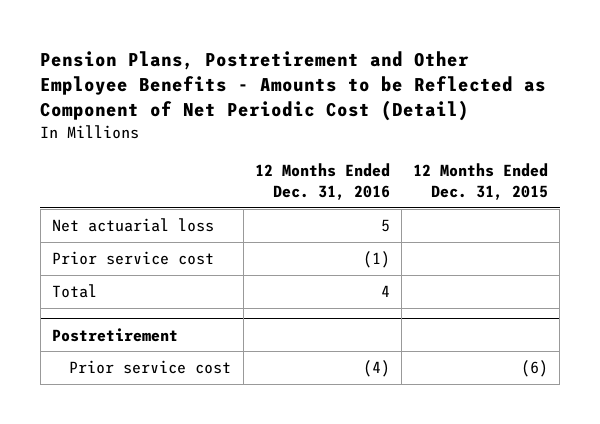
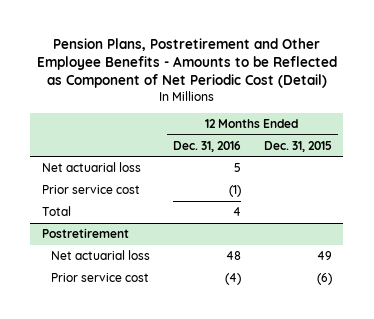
@ Postretirement
+ Net actuarial loss | 48 | 49

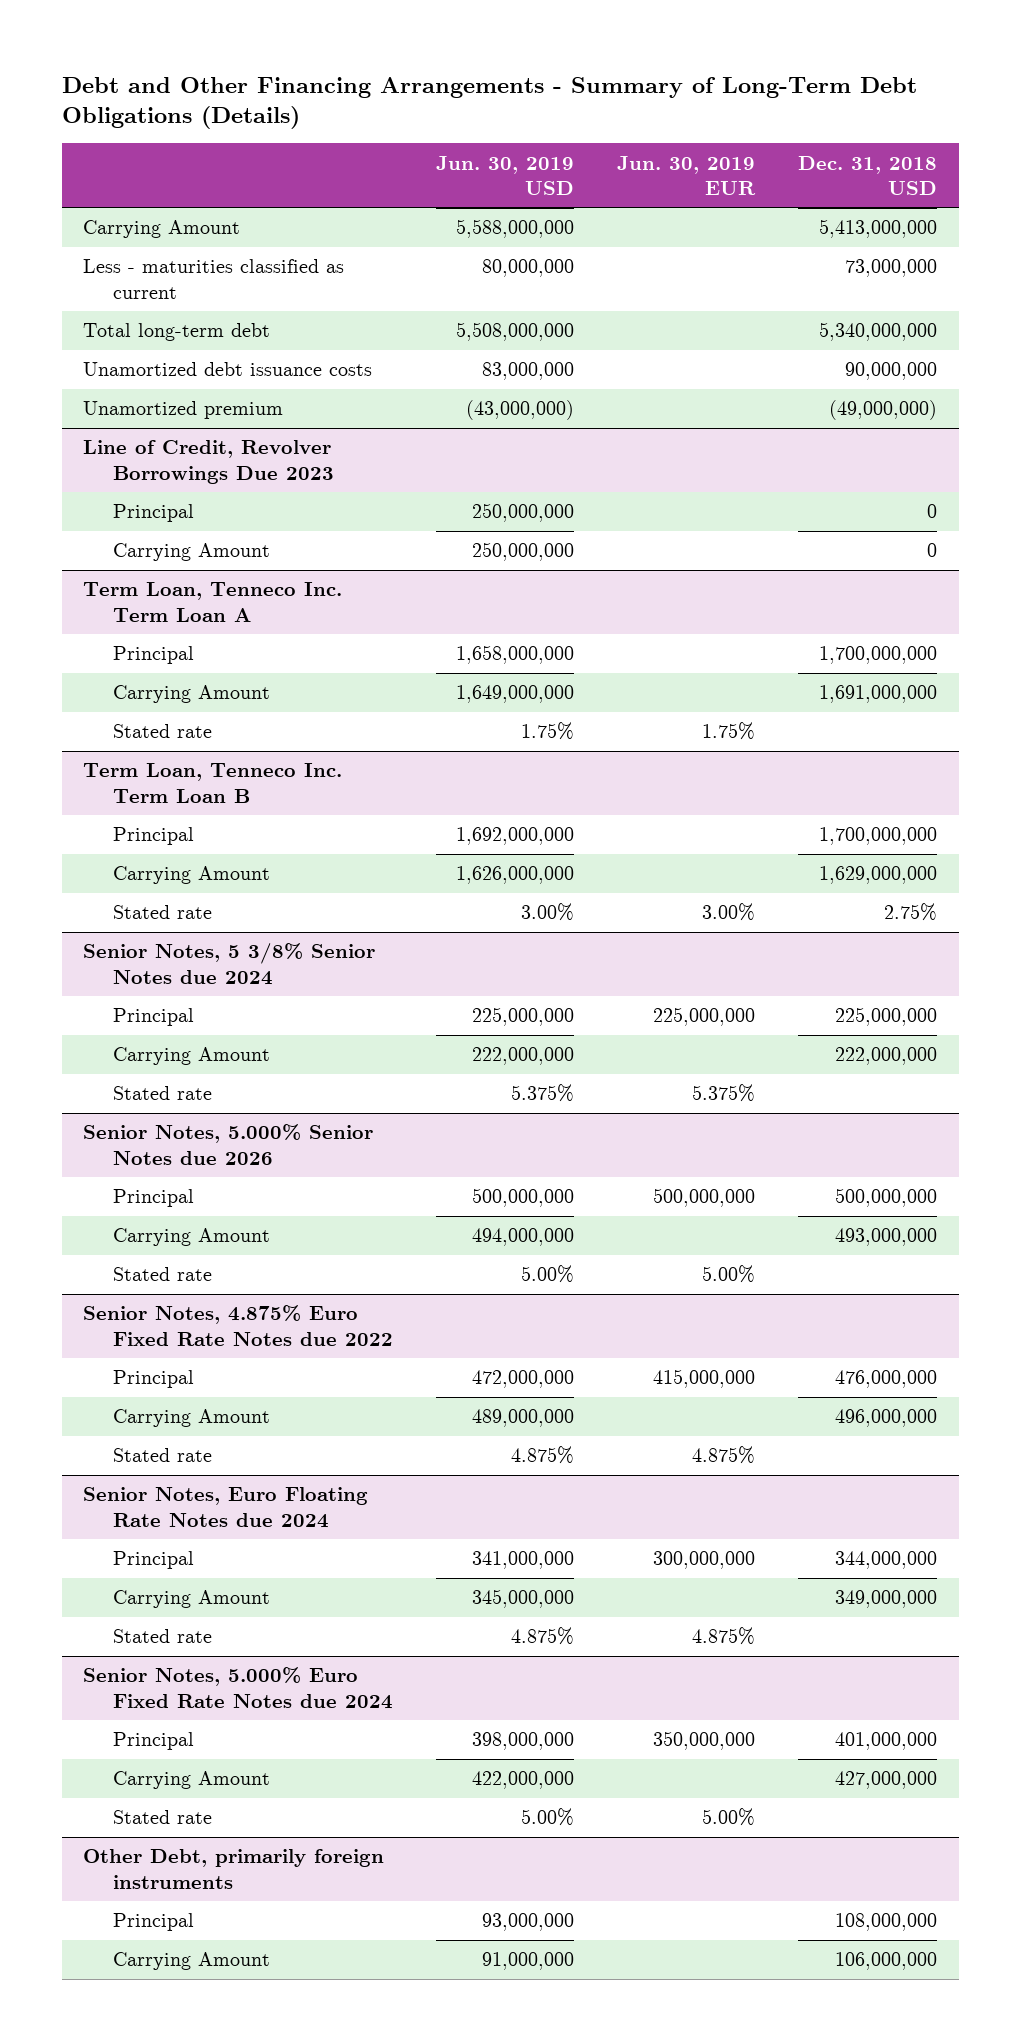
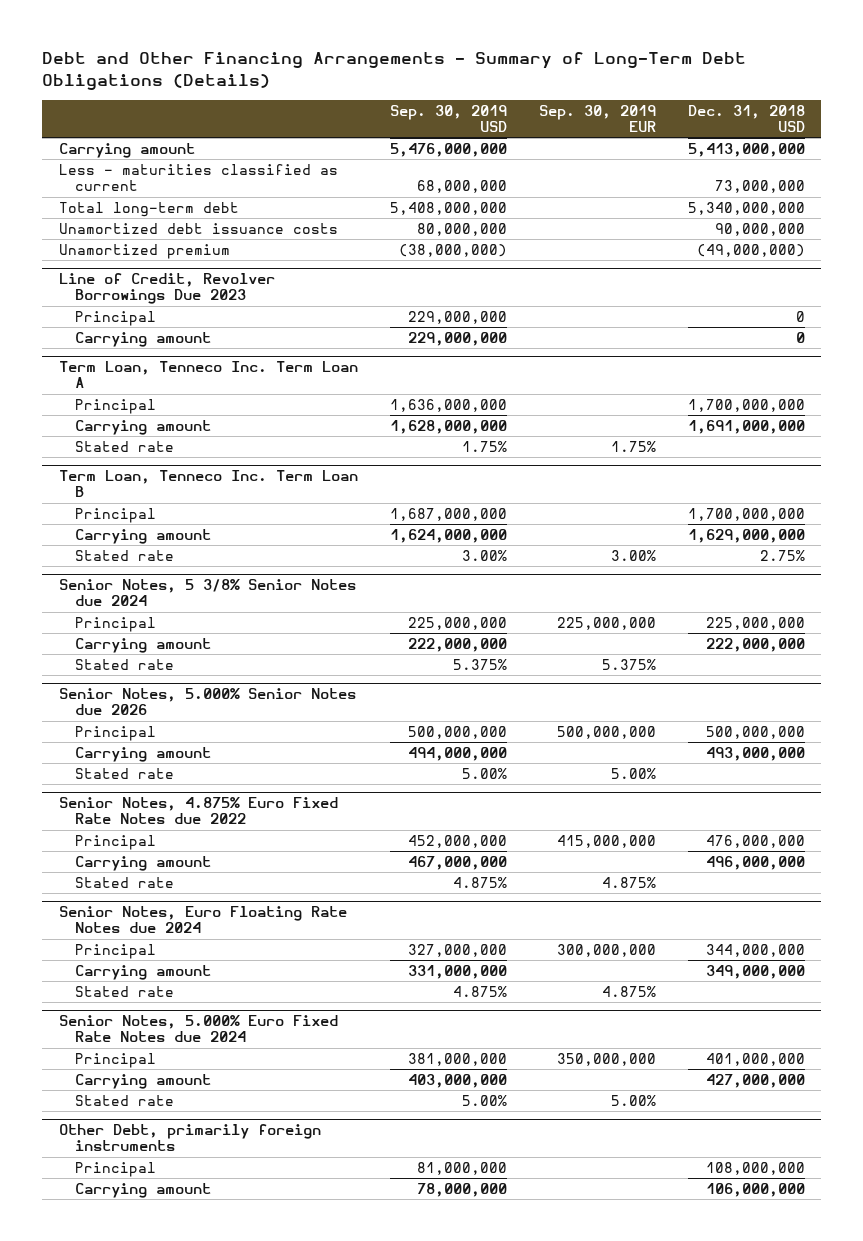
- | Jun. 30, 2019 USD | Jun. 30, 2019 EUR | Dec. 31, 2018 USD
+ | Sep. 30, 2019 USD | Sep. 30, 2019 EUR | Dec. 31, 2018 USD
- Carrying Amount | 5,588,000,000 | | 5,413,000,000
+ Carrying amount | 5,476,000,000 | | 5,413,000,000
@ Line of Credit, Revolver Borrowings Due 2023
- Carrying Amount | 250,000,000 | | 0
+ Carrying amount | 229,000,000 | | 0
@ Term Loan, Tenneco Inc. Term Loan A
- Carrying Amount | 1,649,000,000 | | 1,691,000,000
+ Carrying amount | 1,628,000,000 | | 1,691,000,000
@ Term Loan, Tenneco Inc. Term Loan B
- Carrying Amount | 1,626,000,000 | | 1,629,000,000
+ Carrying amount | 1,624,000,000 | | 1,629,000,000
@ Senior Notes, 5 3/8% Senior Notes due 2024
- Carrying Amount | 222,000,000 | | 222,000,000
+ Carrying amount | 222,000,000 | | 222,000,000
@ Senior Notes, 5.000% Senior Notes due 2026
- Carrying Amount | 494,000,000 | | 493,000,000
+ Carrying amount | 494,000,000 | | 493,000,000
@ Senior Notes, 4.875% Euro Fixed Rate Notes due 2022
- Carrying Amount | 489,000,000 | | 496,000,000
+ Carrying amount | 467,000,000 | | 496,000,000
@ Senior Notes, Euro Floating Rate Notes due 2024
- Carrying Amount | 345,000,000 | | 349,000,000
+ Carrying amount | 331,000,000 | | 349,000,000
@ Senior Notes, 5.000% Euro Fixed Rate Notes due 2024
- Carrying Amount | 422,000,000 | | 427,000,000
+ Carrying amount | 403,000,000 | | 427,000,000
@ Other Debt, primarily foreign instruments
- Carrying Amount | 91,000,000 | | 106,000,000
+ Carrying amount | 78,000,000 | | 106,000,000

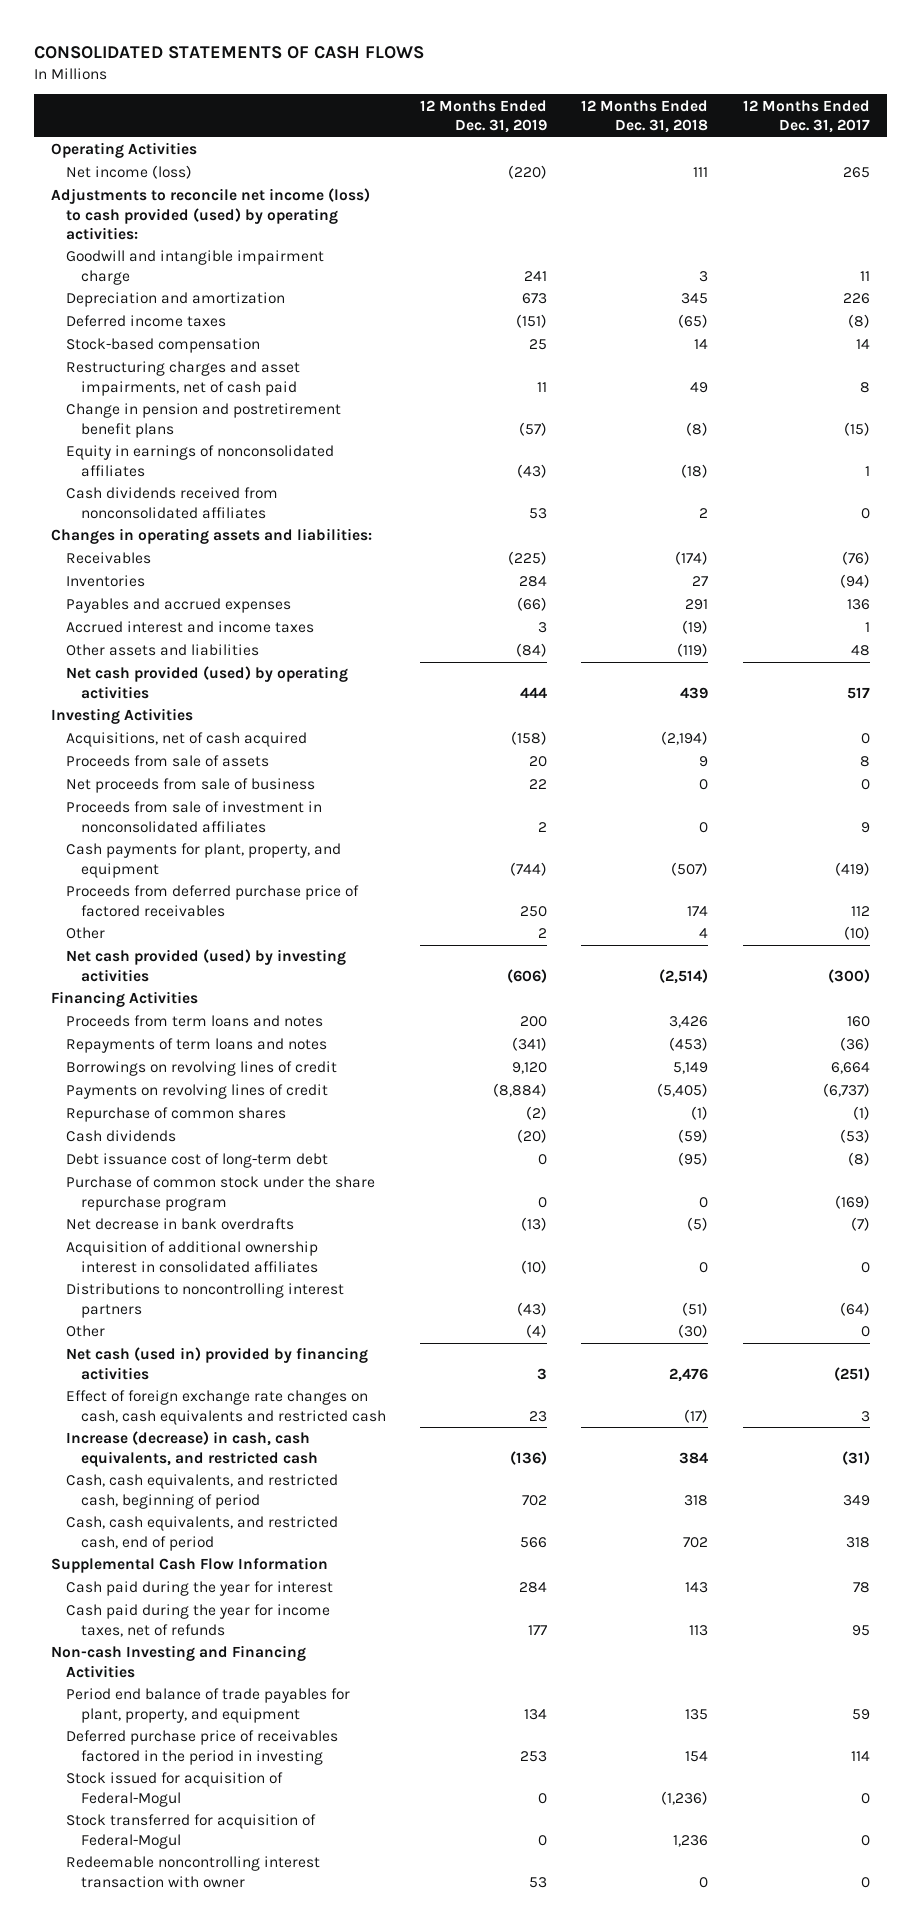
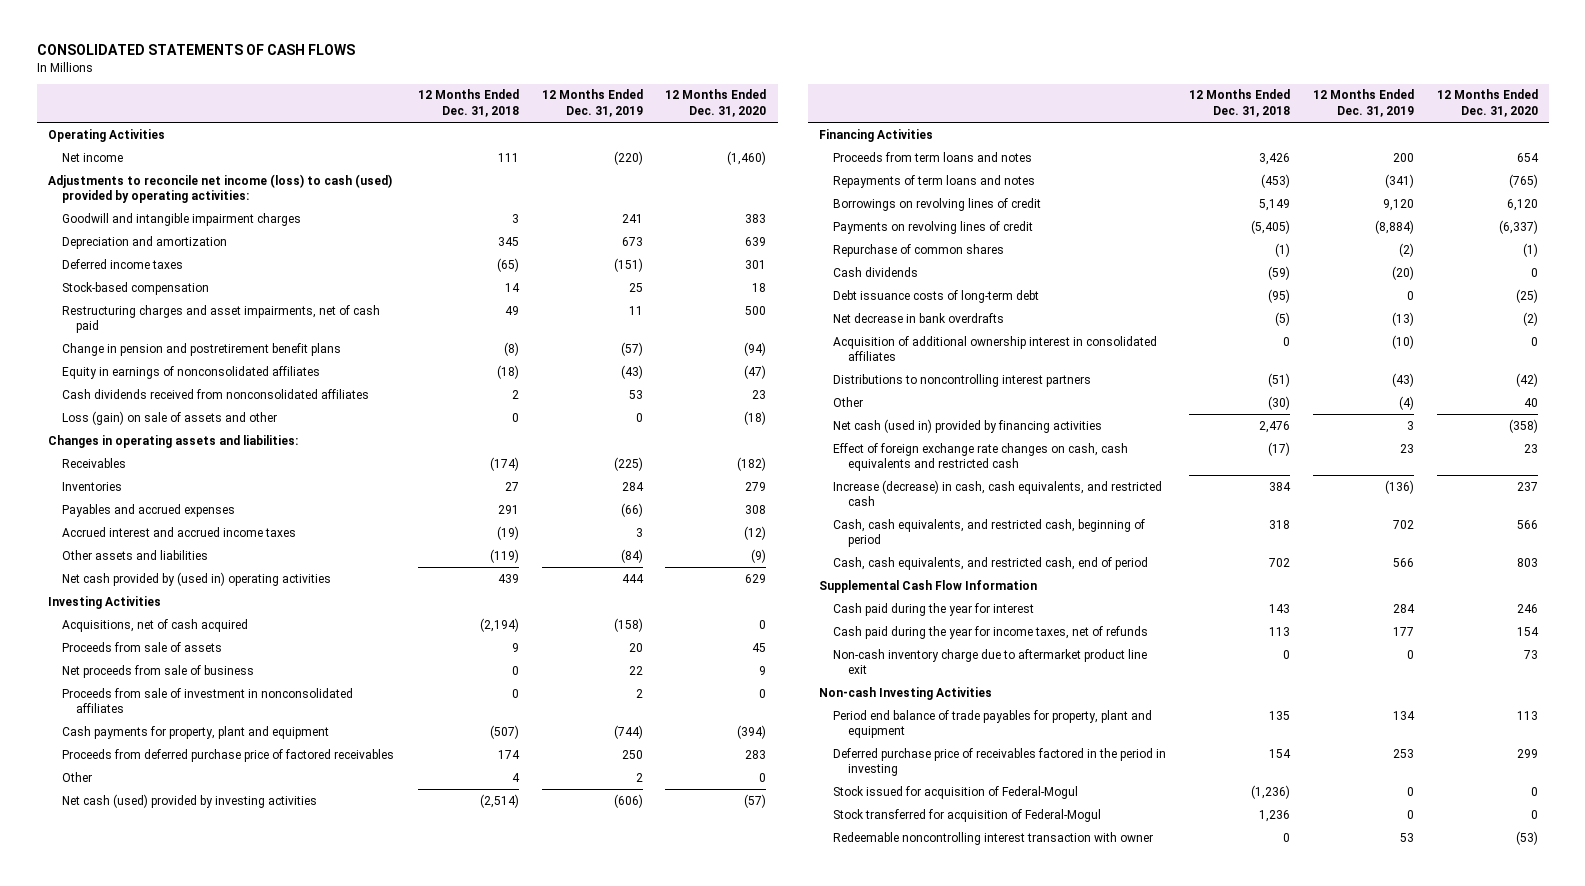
- | 12 Months Ended Dec. 31, 2019 | 12 Months Ended Dec. 31, 2018 | 12 Months Ended Dec. 31, 2017
+ | 12 Months Ended Dec. 31, 2018 | 12 Months Ended Dec. 31, 2019 | 12 Months Ended Dec. 31, 2020
- Net income (loss) | (220) | 111 | 265
- Adjustments to reconcile net income (loss) to cash provided (used) by operating activities:
- Goodwill and intangible impairment charge | 241 | 3 | 11
+ Net income | 111 | (220) | (1,460)
+ Adjustments to reconcile net income (loss) to cash (used) provided by operating activities:
+ Goodwill and intangible impairment charges | 3 | 241 | 383
+ Loss (gain) on sale of assets and other | 0 | 0 | (18)
- Accrued interest and income taxes | 3 | (19) | 1
+ Accrued interest and accrued income taxes | (19) | 3 | (12)
- Net cash provided (used) by operating activities | 444 | 439 | 517
+ Net cash provided by (used in) operating activities | 439 | 444 | 629
- Cash payments for plant, property, and equipment | (744) | (507) | (419)
+ Cash payments for property, plant and equipment | (507) | (744) | (394)
- Net cash provided (used) by investing activities | (606) | (2,514) | (300)
+ Net cash (used) provided by investing activities | (2,514) | (606) | (57)
- Debt issuance cost of long-term debt | 0 | (95) | (8)
- Purchase of common stock under the share repurchase program | 0 | 0 | (169)
+ Debt issuance costs of long-term debt | (95) | 0 | (25)
- Non-cash Investing and Financing Activities
- Period end balance of trade payables for plant, property, and equipment | 134 | 135 | 59
+ Non-cash inventory charge due to aftermarket product line exit | 0 | 0 | 73
+ Non-cash Investing Activities
+ Period end balance of trade payables for property, plant and equipment | 135 | 134 | 113

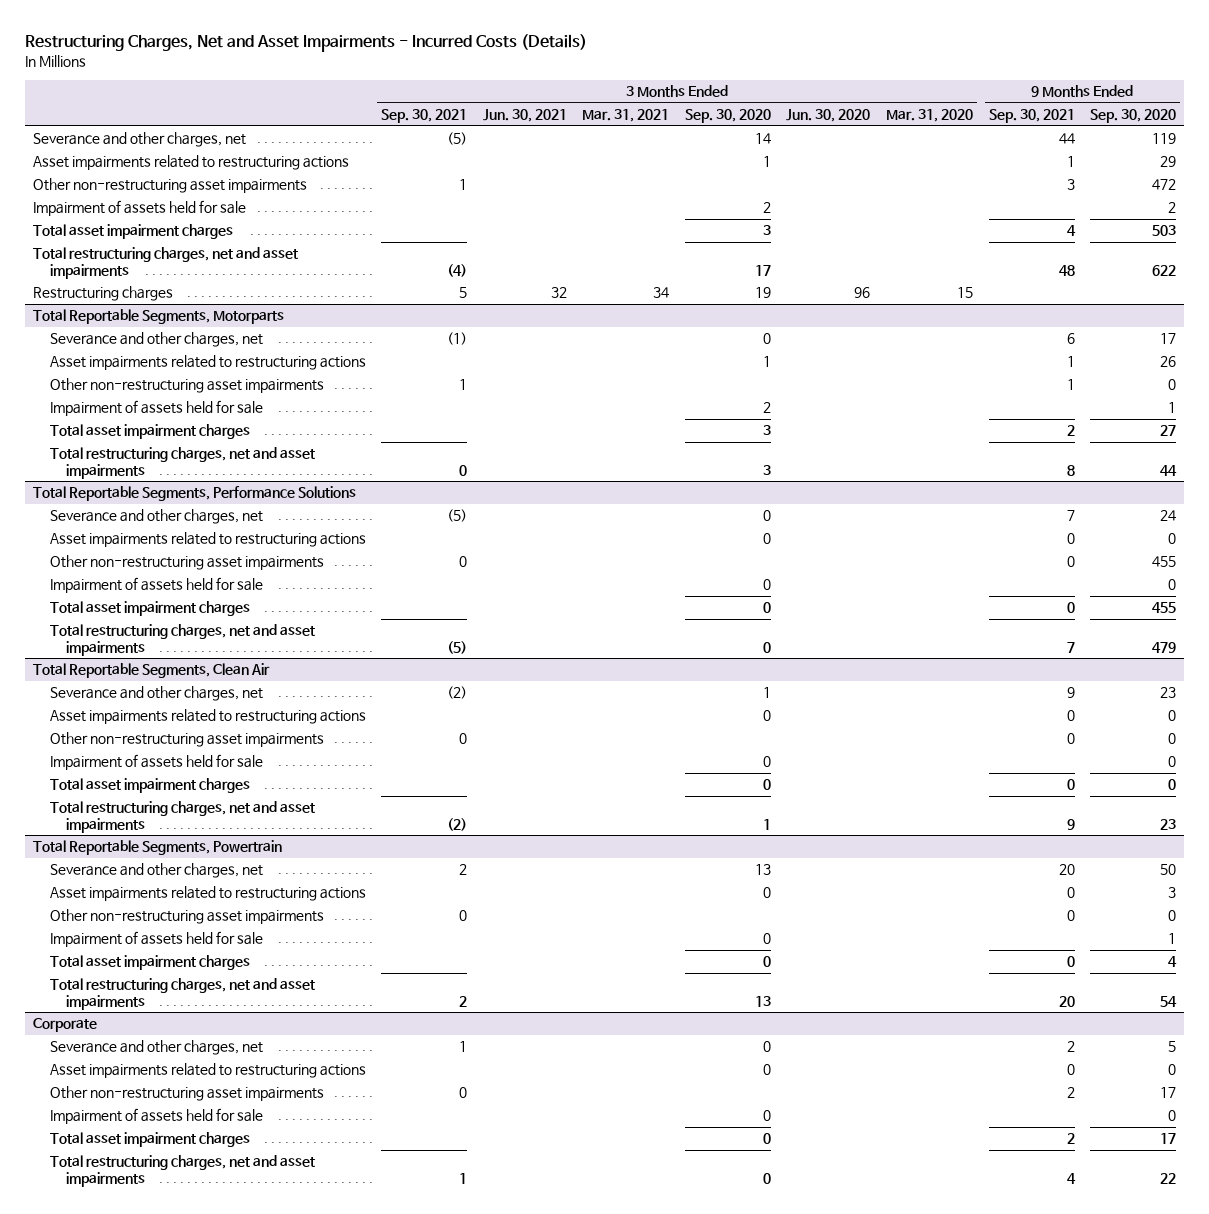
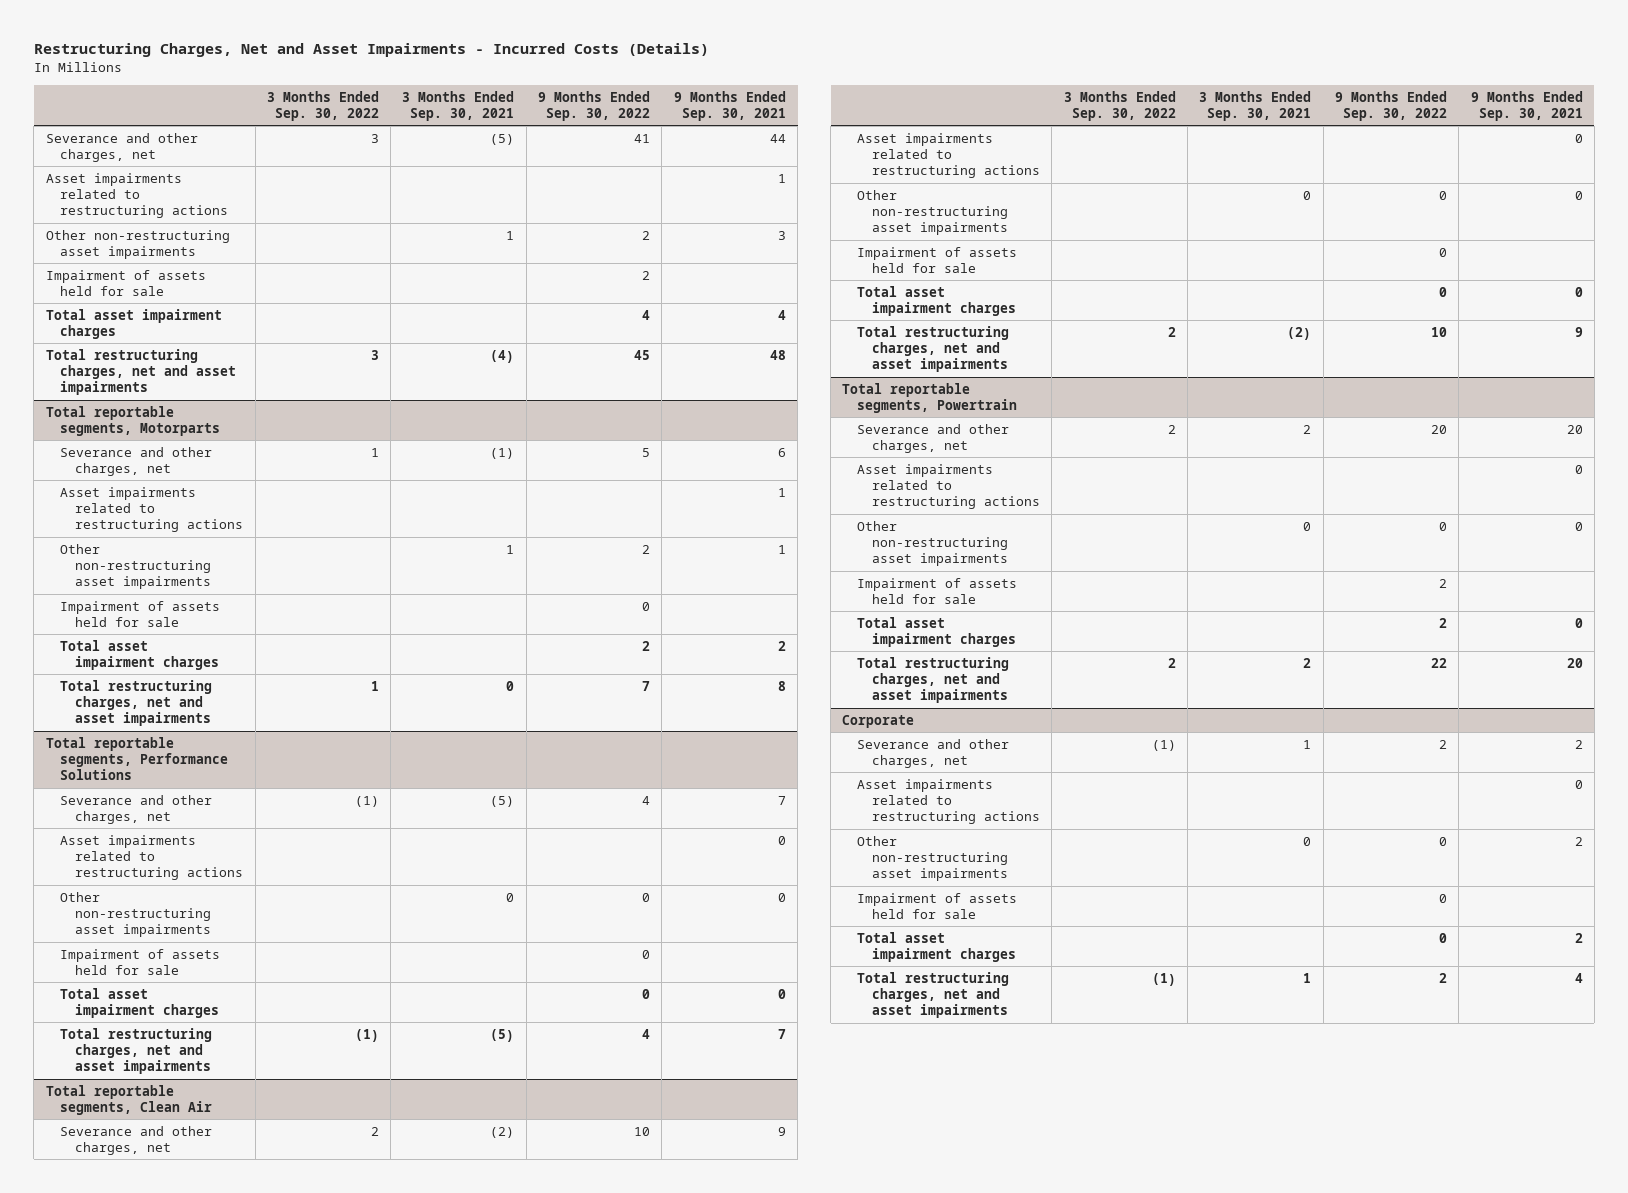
- | 3 Months Ended Sep. 30, 2021 | 3 Months Ended Jun. 30, 2021 | 3 Months Ended Mar. 31, 2021 | 3 Months Ended Sep. 30, 2020 | 3 Months Ended Jun. 30, 2020 | 3 Months Ended Mar. 31, 2020 | 9 Months Ended Sep. 30, 2021 | 9 Months Ended Sep. 30, 2020
+ | 3 Months Ended Sep. 30, 2022 | 3 Months Ended Sep. 30, 2021 | 9 Months Ended Sep. 30, 2022 | 9 Months Ended Sep. 30, 2021
- Restructuring charges | 5 | 32 | 34 | 19 | 96 | 15 | |
- Total Reportable Segments, Motorparts
+ Total reportable segments, Motorparts
- Total Reportable Segments, Performance Solutions
+ Total reportable segments, Performance Solutions
- Total Reportable Segments, Clean Air
+ Total reportable segments, Clean Air
- Total Reportable Segments, Powertrain
+ Total reportable segments, Powertrain

